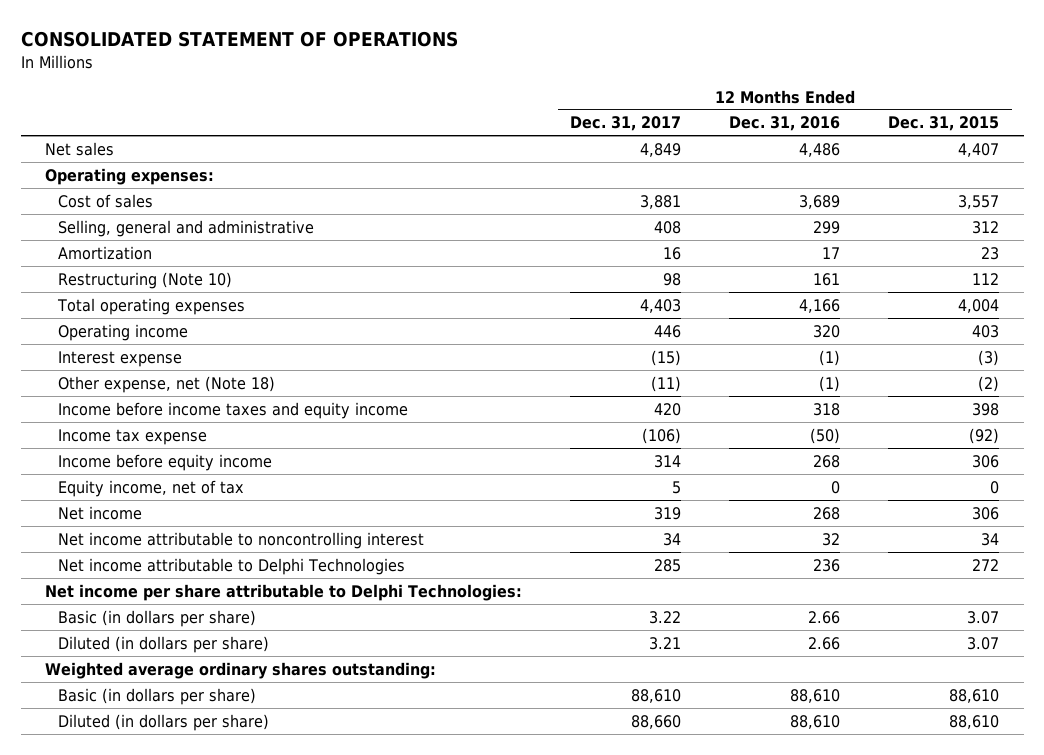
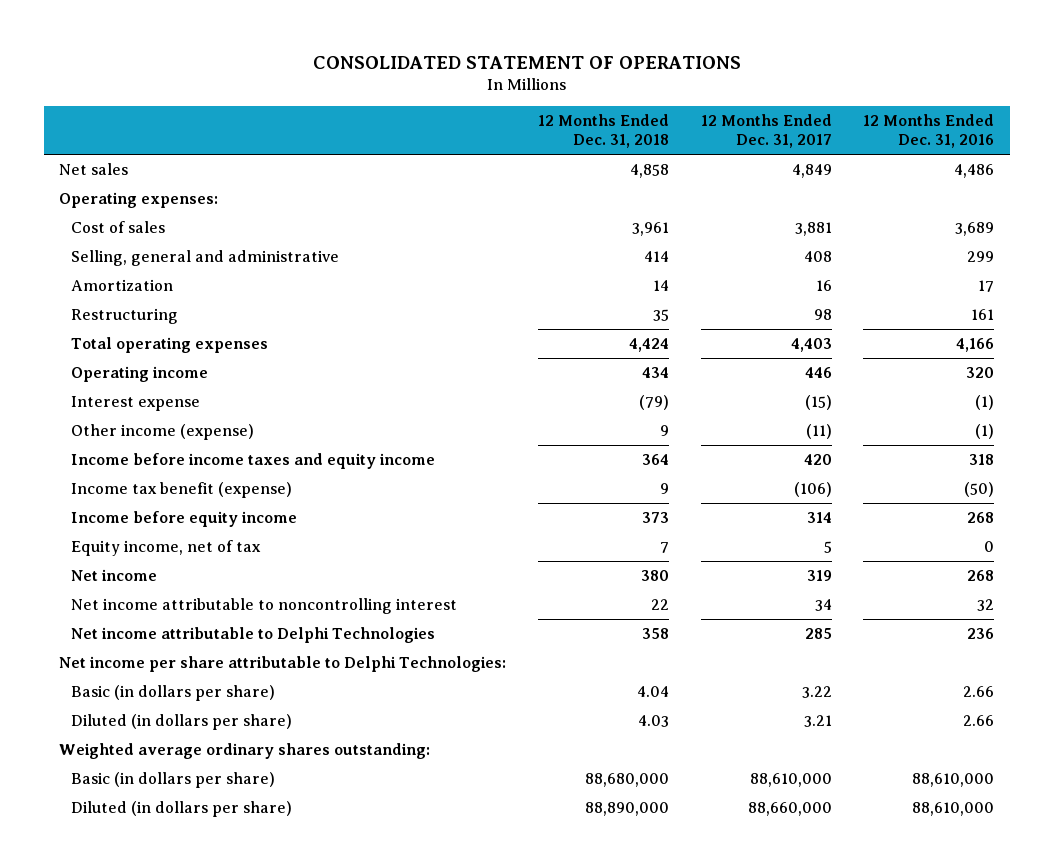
- | 12 Months Ended Dec. 31, 2017 | 12 Months Ended Dec. 31, 2016 | 12 Months Ended Dec. 31, 2015
+ | 12 Months Ended Dec. 31, 2018 | 12 Months Ended Dec. 31, 2017 | 12 Months Ended Dec. 31, 2016
- Restructuring (Note 10) | 98 | 161 | 112
+ Restructuring | 35 | 98 | 161
- Other expense, net (Note 18) | (11) | (1) | (2)
+ Other income (expense) | 9 | (11) | (1)
- Income tax expense | (106) | (50) | (92)
+ Income tax benefit (expense) | 9 | (106) | (50)
- Basic (in dollars per share) | 88,610 | 88,610 | 88,610
- Diluted (in dollars per share) | 88,660 | 88,610 | 88,610
+ Basic (in dollars per share) | 88,680,000 | 88,610,000 | 88,610,000
+ Diluted (in dollars per share) | 88,890,000 | 88,660,000 | 88,610,000

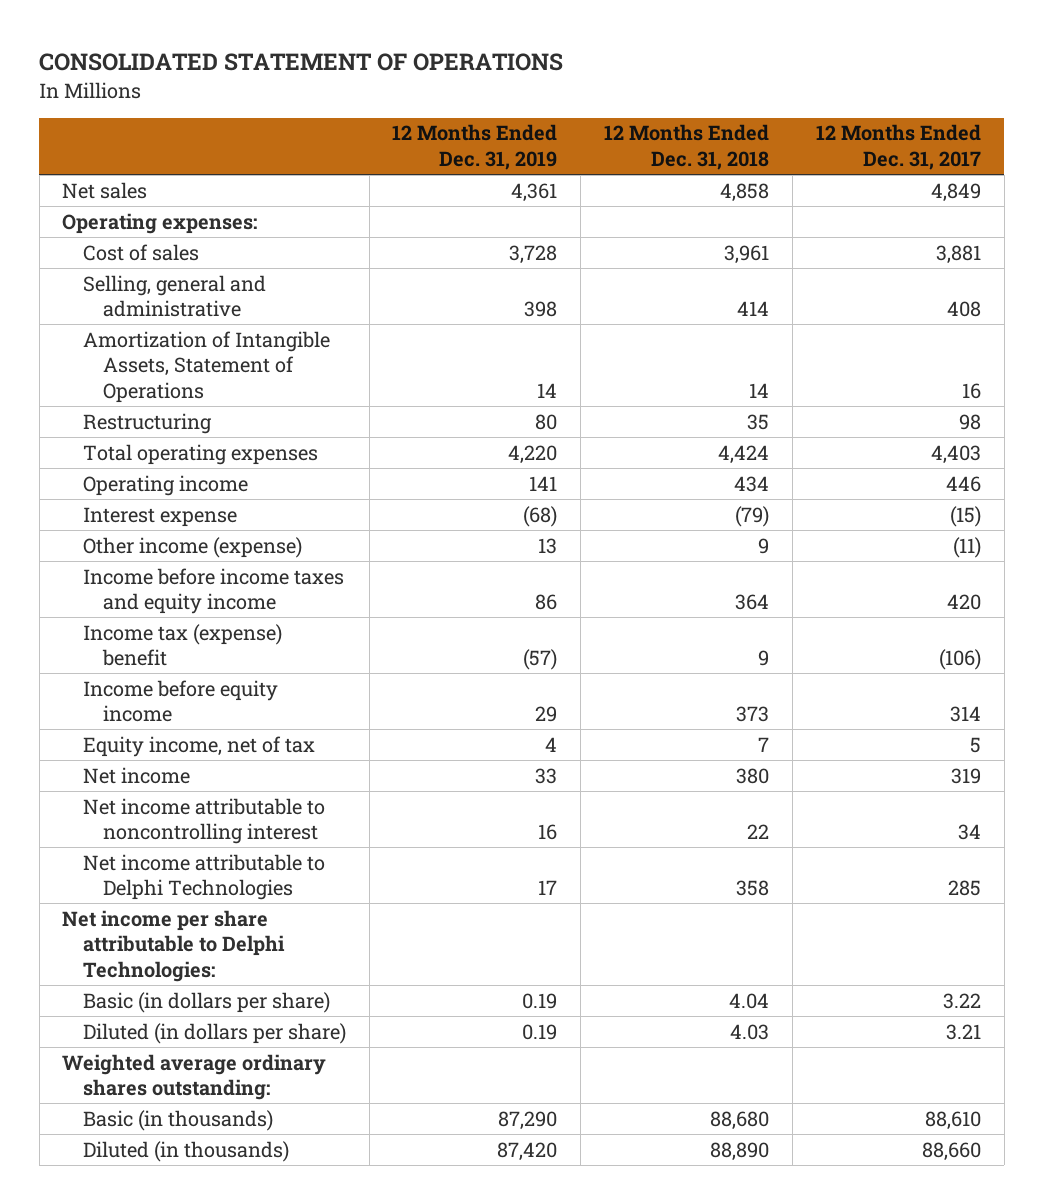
- | 12 Months Ended Dec. 31, 2018 | 12 Months Ended Dec. 31, 2017 | 12 Months Ended Dec. 31, 2016
+ | 12 Months Ended Dec. 31, 2019 | 12 Months Ended Dec. 31, 2018 | 12 Months Ended Dec. 31, 2017
- Amortization | 14 | 16 | 17
+ Amortization of Intangible Assets, Statement of Operations | 14 | 14 | 16
- Income tax benefit (expense) | 9 | (106) | (50)
+ Income tax (expense) benefit | (57) | 9 | (106)
- Basic (in dollars per share) | 88,680,000 | 88,610,000 | 88,610,000
- Diluted (in dollars per share) | 88,890,000 | 88,660,000 | 88,610,000
+ Basic (in thousands) | 87,290 | 88,680 | 88,610
+ Diluted (in thousands) | 87,420 | 88,890 | 88,660

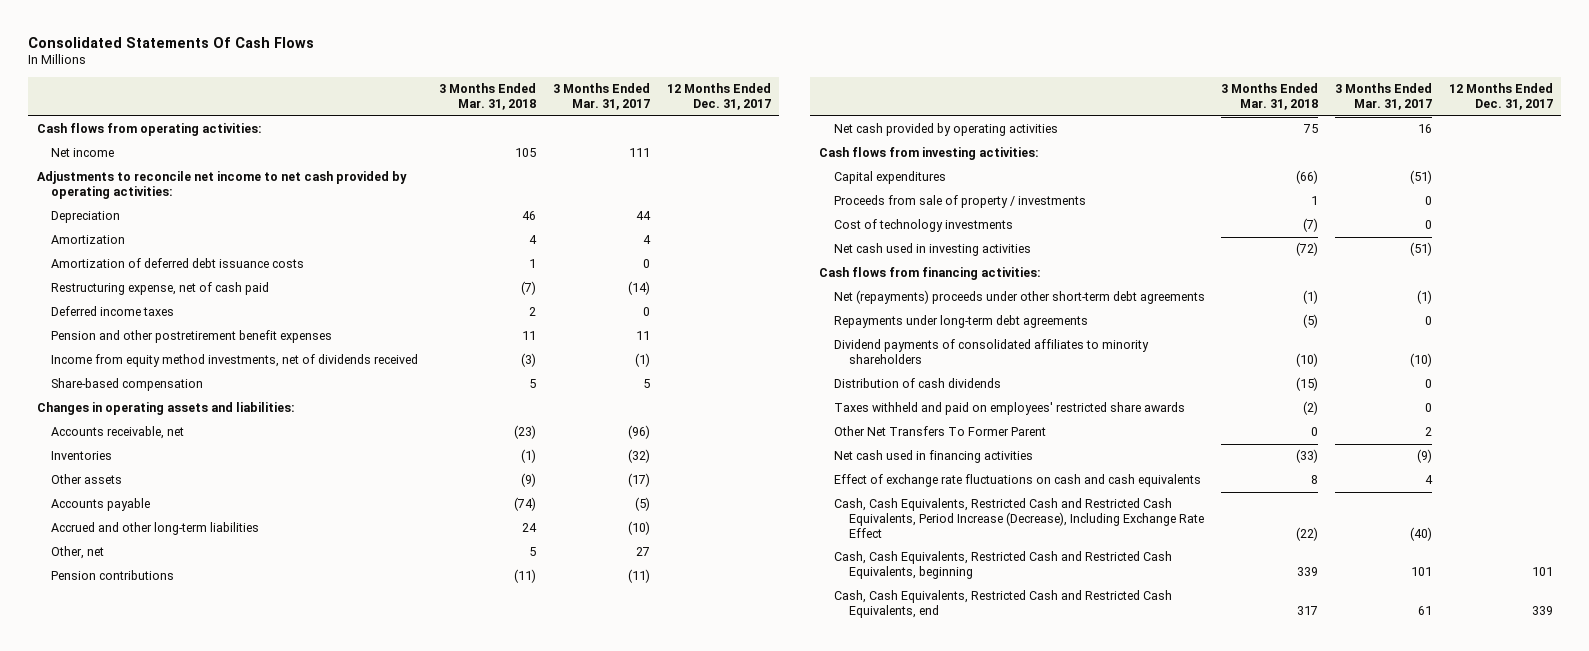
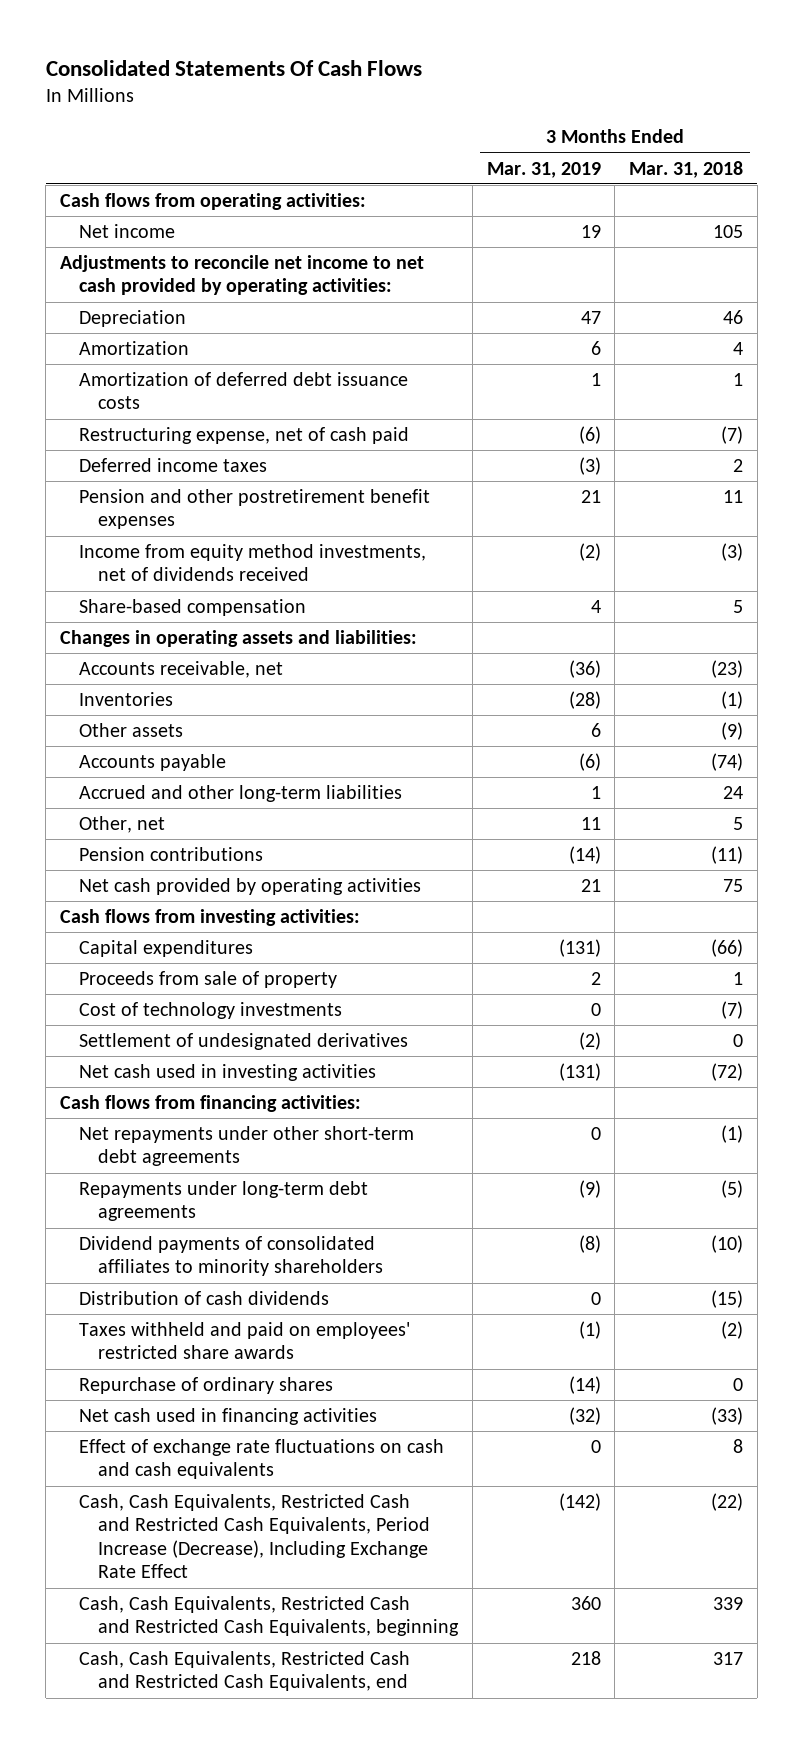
- | 3 Months Ended Mar. 31, 2018 | 3 Months Ended Mar. 31, 2017 | 12 Months Ended Dec. 31, 2017
+ | 3 Months Ended Mar. 31, 2019 | 3 Months Ended Mar. 31, 2018
- Proceeds from sale of property / investments | 1 | 0 |
+ Proceeds from sale of property | 2 | 1
+ Settlement of undesignated derivatives | (2) | 0
- Net (repayments) proceeds under other short-term debt agreements | (1) | (1) |
+ Net repayments under other short-term debt agreements | 0 | (1)
- Other Net Transfers To Former Parent | 0 | 2 |
+ Repurchase of ordinary shares | (14) | 0

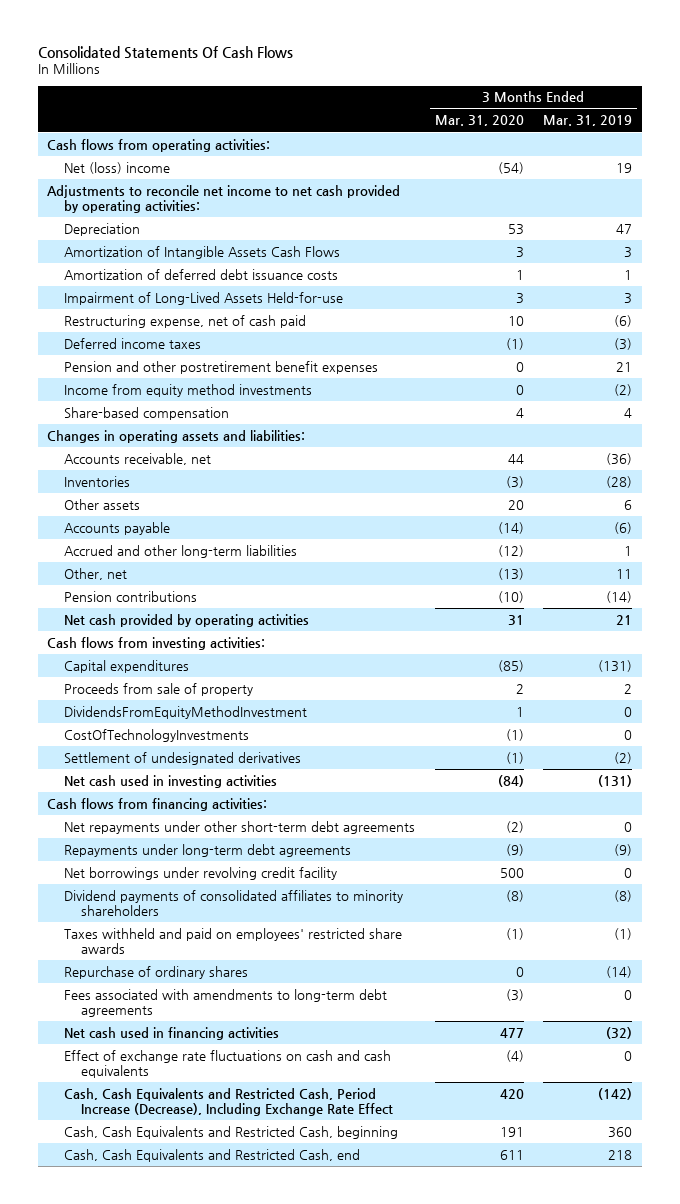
- | 3 Months Ended Mar. 31, 2019 | 3 Months Ended Mar. 31, 2018
+ | 3 Months Ended Mar. 31, 2020 | 3 Months Ended Mar. 31, 2019
- Net income | 19 | 105
+ Net (loss) income | (54) | 19
- Amortization | 6 | 4
+ Amortization of Intangible Assets Cash Flows | 3 | 3
+ Impairment of Long-Lived Assets Held-for-use | 3 | 3
- Income from equity method investments, net of dividends received | (2) | (3)
+ Income from equity method investments | 0 | (2)
- Cost of technology investments | 0 | (7)
+ DividendsFromEquityMethodInvestment | 1 | 0
+ CostOfTechnologyInvestments | (1) | 0
+ Net borrowings under revolving credit facility | 500 | 0
- Distribution of cash dividends | 0 | (15)
+ Fees associated with amendments to long-term debt agreements | (3) | 0
- Cash, Cash Equivalents, Restricted Cash and Restricted Cash Equivalents, Period Increase (Decrease), Including Exchange Rate Effect | (142) | (22)
- Cash, Cash Equivalents, Restricted Cash and Restricted Cash Equivalents, beginning | 360 | 339
- Cash, Cash Equivalents, Restricted Cash and Restricted Cash Equivalents, end | 218 | 317
+ Cash, Cash Equivalents and Restricted Cash, Period Increase (Decrease), Including Exchange Rate Effect | 420 | (142)
+ Cash, Cash Equivalents and Restricted Cash, beginning | 191 | 360
+ Cash, Cash Equivalents and Restricted Cash, end | 611 | 218

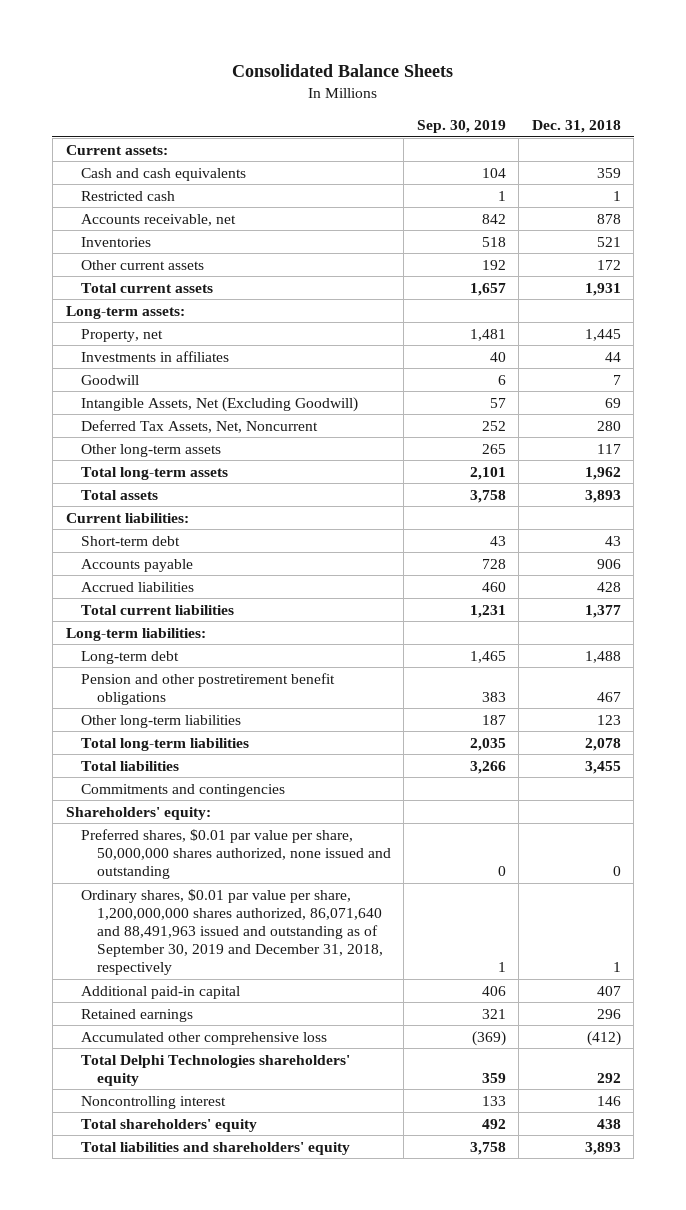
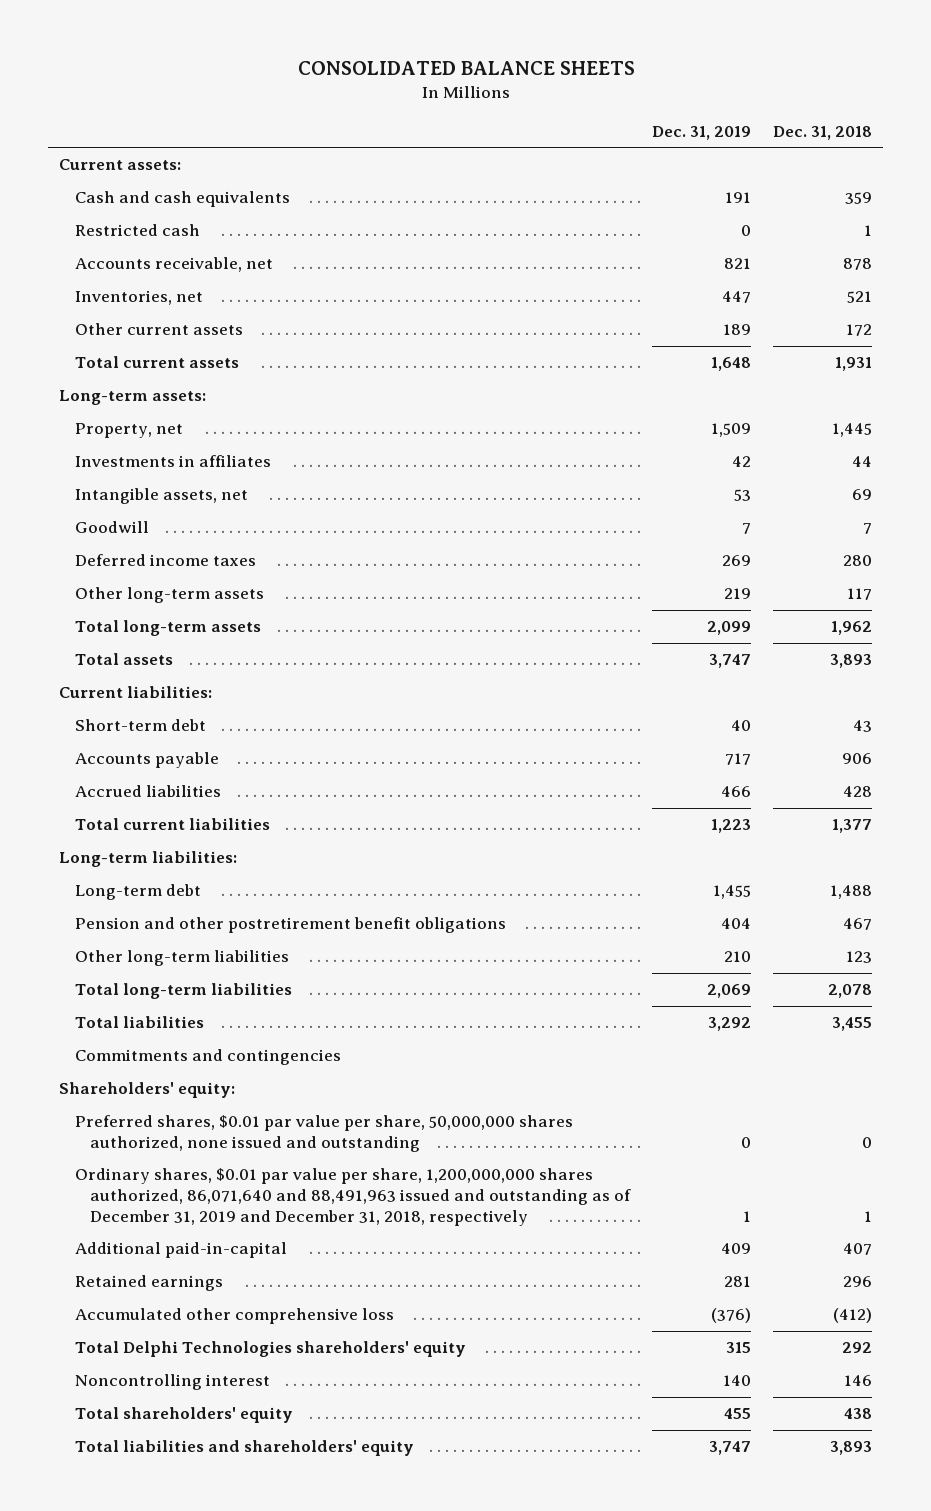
- Consolidated Balance Sheets
+ CONSOLIDATED BALANCE SHEETS
- | Sep. 30, 2019 | Dec. 31, 2018
+ | Dec. 31, 2019 | Dec. 31, 2018
- Inventories | 518 | 521
+ Inventories, net | 447 | 521
+ Intangible assets, net | 53 | 69
- Intangible Assets, Net (Excluding Goodwill) | 57 | 69
- Deferred Tax Assets, Net, Noncurrent | 252 | 280
+ Deferred income taxes | 269 | 280
- Ordinary shares, $0.01 par value per share, 1,200,000,000 shares authorized, 86,071,640 and 88,491,963 issued and outstanding as of September 30, 2019 and December 31, 2018, respectively | 1 | 1
- Additional paid-in capital | 406 | 407
+ Ordinary shares, $0.01 par value per share, 1,200,000,000 shares authorized, 86,071,640 and 88,491,963 issued and outstanding as of December 31, 2019 and December 31, 2018, respectively | 1 | 1
+ Additional paid-in-capital | 409 | 407

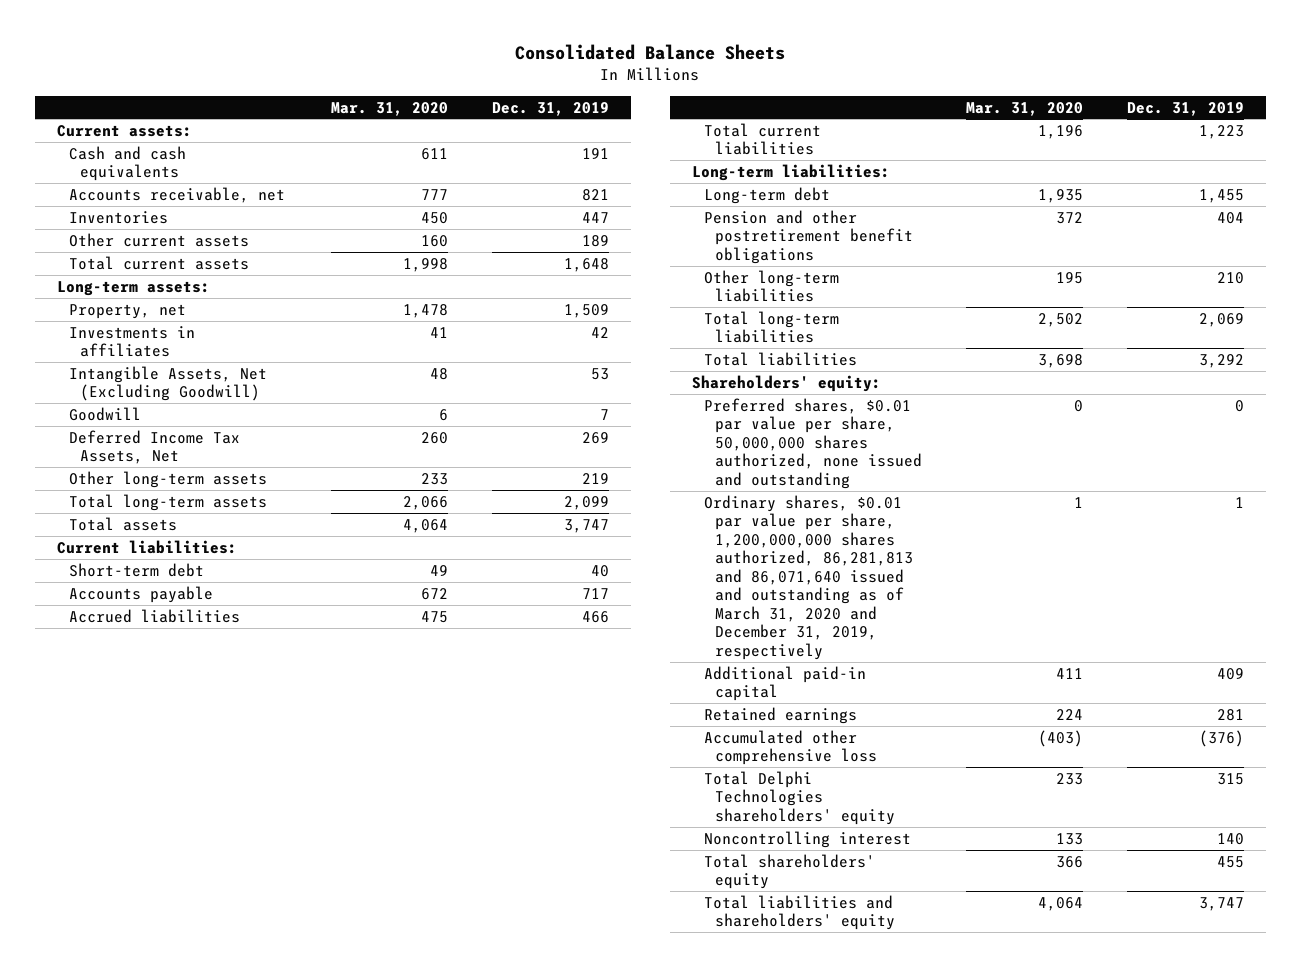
- CONSOLIDATED BALANCE SHEETS
+ Consolidated Balance Sheets
- | Dec. 31, 2019 | Dec. 31, 2018
+ | Mar. 31, 2020 | Dec. 31, 2019
- Restricted cash | 0 | 1
- Inventories, net | 447 | 521
+ Inventories | 450 | 447
- Intangible assets, net | 53 | 69
+ Intangible Assets, Net (Excluding Goodwill) | 48 | 53
- Deferred income taxes | 269 | 280
+ Deferred Income Tax Assets, Net | 260 | 269
- Commitments and contingencies
- Ordinary shares, $0.01 par value per share, 1,200,000,000 shares authorized, 86,071,640 and 88,491,963 issued and outstanding as of December 31, 2019 and December 31, 2018, respectively | 1 | 1
- Additional paid-in-capital | 409 | 407
+ Ordinary shares, $0.01 par value per share, 1,200,000,000 shares authorized, 86,281,813 and 86,071,640 issued and outstanding as of March 31, 2020 and December 31, 2019, respectively | 1 | 1
+ Additional paid-in capital | 411 | 409

